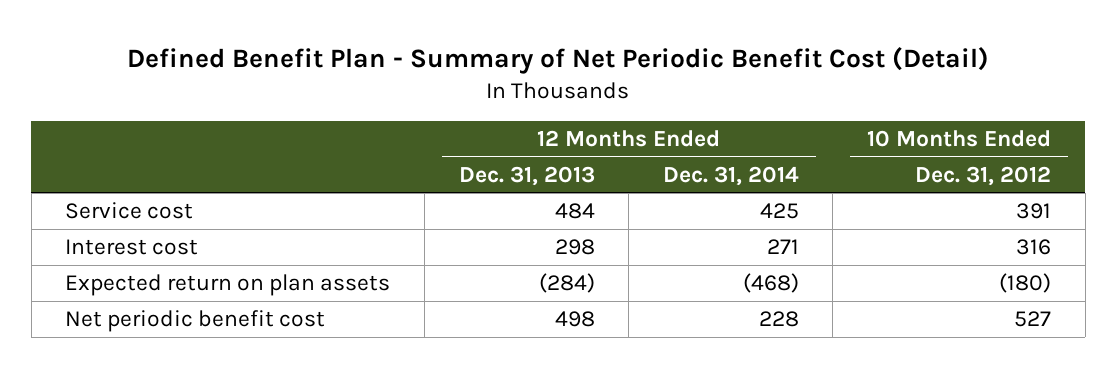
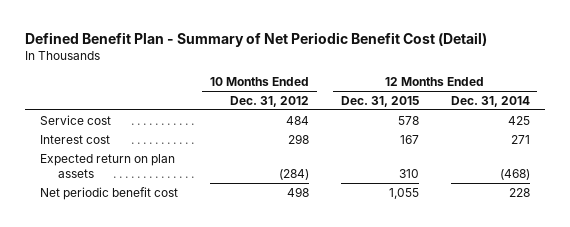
- | 12 Months Ended Dec. 31, 2013 | 12 Months Ended Dec. 31, 2014 | 10 Months Ended Dec. 31, 2012
+ | 10 Months Ended Dec. 31, 2012 | 12 Months Ended Dec. 31, 2015 | 12 Months Ended Dec. 31, 2014
- Service cost | 484 | 425 | 391
- Interest cost | 298 | 271 | 316
- Expected return on plan assets | (284) | (468) | (180)
- Net periodic benefit cost | 498 | 228 | 527
+ Service cost | 484 | 578 | 425
+ Interest cost | 298 | 167 | 271
+ Expected return on plan assets | (284) | 310 | (468)
+ Net periodic benefit cost | 498 | 1,055 | 228

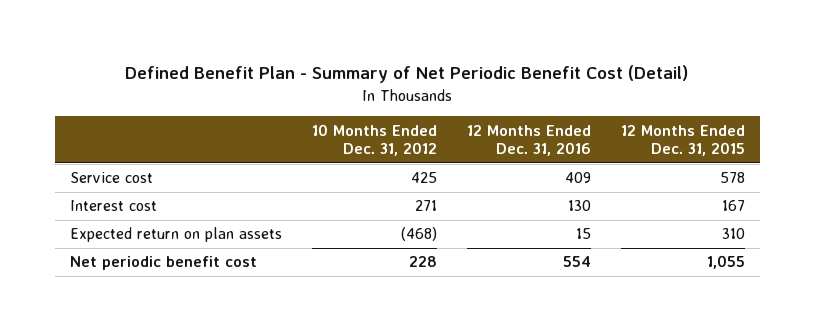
- | 10 Months Ended Dec. 31, 2012 | 12 Months Ended Dec. 31, 2015 | 12 Months Ended Dec. 31, 2014
+ | 10 Months Ended Dec. 31, 2012 | 12 Months Ended Dec. 31, 2016 | 12 Months Ended Dec. 31, 2015
- Service cost | 484 | 578 | 425
- Interest cost | 298 | 167 | 271
- Expected return on plan assets | (284) | 310 | (468)
- Net periodic benefit cost | 498 | 1,055 | 228
+ Service cost | 425 | 409 | 578
+ Interest cost | 271 | 130 | 167
+ Expected return on plan assets | (468) | 15 | 310
+ Net periodic benefit cost | 228 | 554 | 1,055

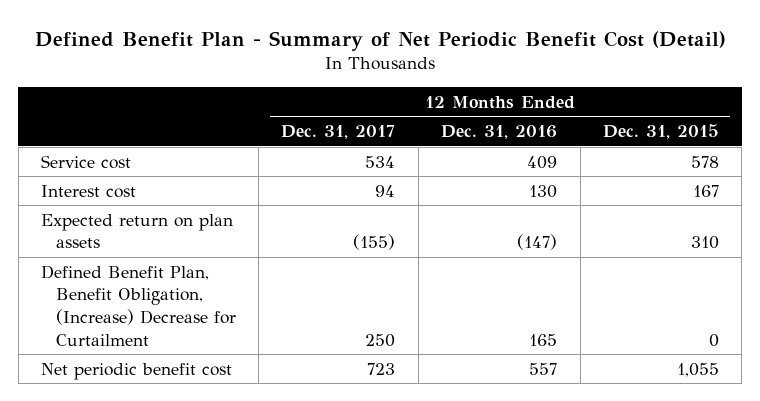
- | 10 Months Ended Dec. 31, 2012 | 12 Months Ended Dec. 31, 2016 | 12 Months Ended Dec. 31, 2015
+ | 12 Months Ended Dec. 31, 2017 | 12 Months Ended Dec. 31, 2016 | 12 Months Ended Dec. 31, 2015
- Expected return on plan assets | (468) | 15 | 310
- Net periodic benefit cost | 228 | 554 | 1,055
+ Expected return on plan assets | (155) | (147) | 310
+ Defined Benefit Plan, Benefit Obligation, (Increase) Decrease for Curtailment | 250 | 165 | 0
+ Net periodic benefit cost | 723 | 557 | 1,055

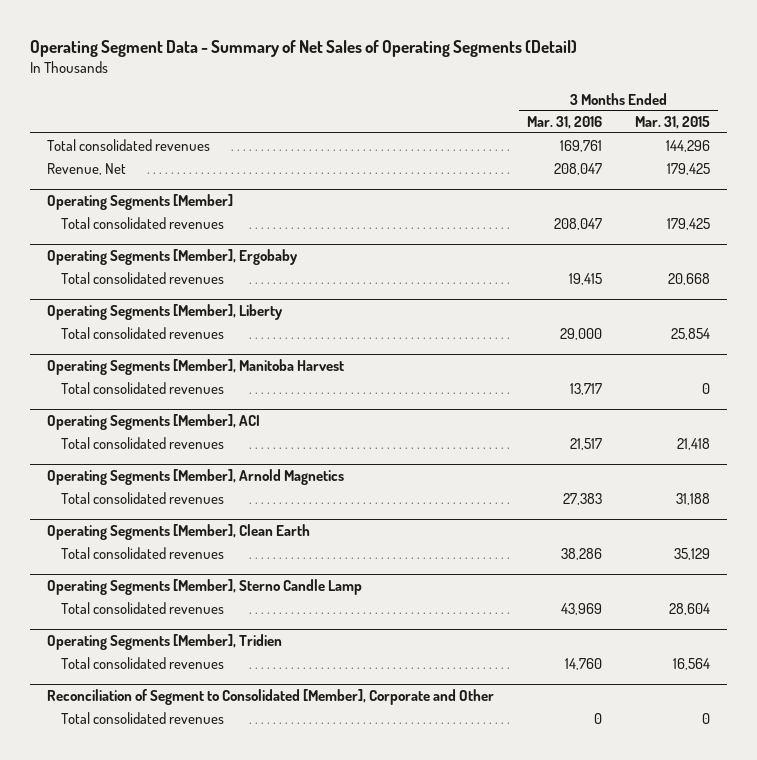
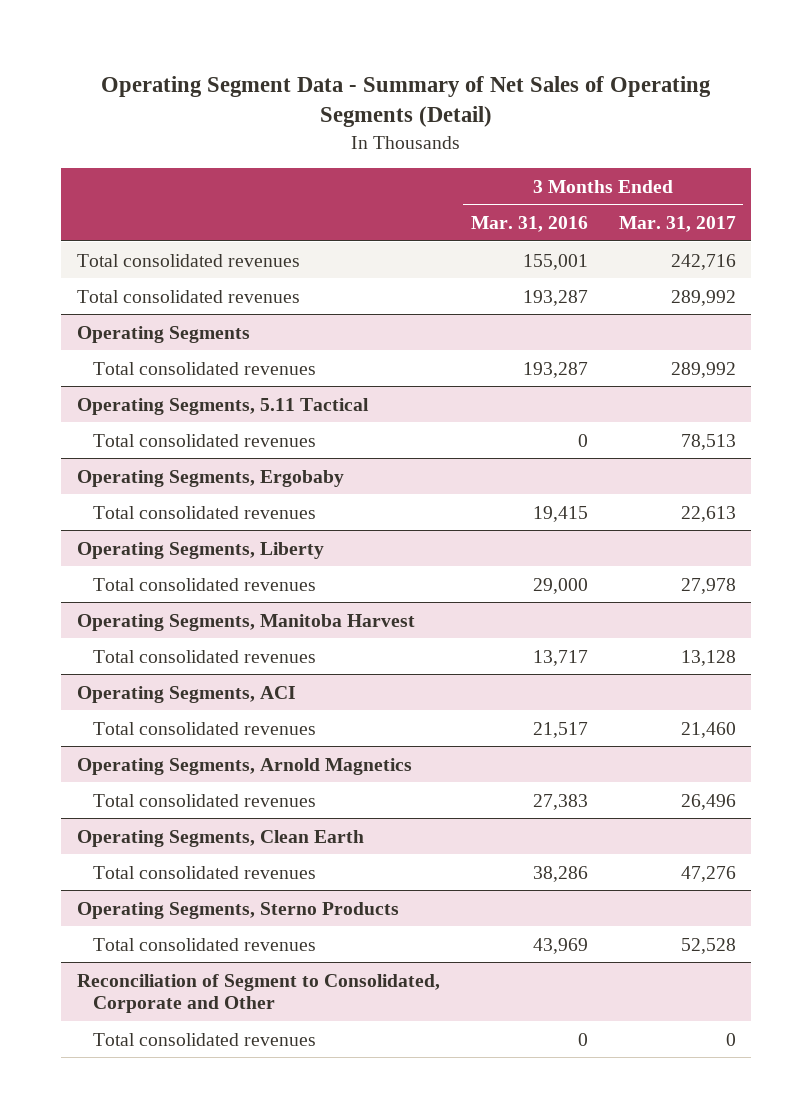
- | 3 Months Ended Mar. 31, 2016 | 3 Months Ended Mar. 31, 2015
+ | 3 Months Ended Mar. 31, 2016 | 3 Months Ended Mar. 31, 2017
- Total consolidated revenues | 169,761 | 144,296
- Revenue, Net | 208,047 | 179,425
- Operating Segments [Member]
- Total consolidated revenues | 208,047 | 179,425
- Operating Segments [Member], Ergobaby
+ Total consolidated revenues | 155,001 | 242,716
+ Total consolidated revenues | 193,287 | 289,992
+ Operating Segments
+ Total consolidated revenues | 193,287 | 289,992
+ Operating Segments, 5.11 Tactical
+ Total consolidated revenues | 0 | 78,513
+ Operating Segments, Ergobaby
- Operating Segments [Member], Liberty
+ Operating Segments, Liberty
- Operating Segments [Member], Manitoba Harvest
+ Operating Segments, Manitoba Harvest
- Operating Segments [Member], ACI
+ Operating Segments, ACI
- Operating Segments [Member], Arnold Magnetics
+ Operating Segments, Arnold Magnetics
- Operating Segments [Member], Clean Earth
+ Operating Segments, Clean Earth
- Operating Segments [Member], Sterno Candle Lamp
+ Operating Segments, Sterno Products
- Operating Segments [Member], Tridien
- Total consolidated revenues | 14,760 | 16,564
- Reconciliation of Segment to Consolidated [Member], Corporate and Other
+ Reconciliation of Segment to Consolidated, Corporate and Other

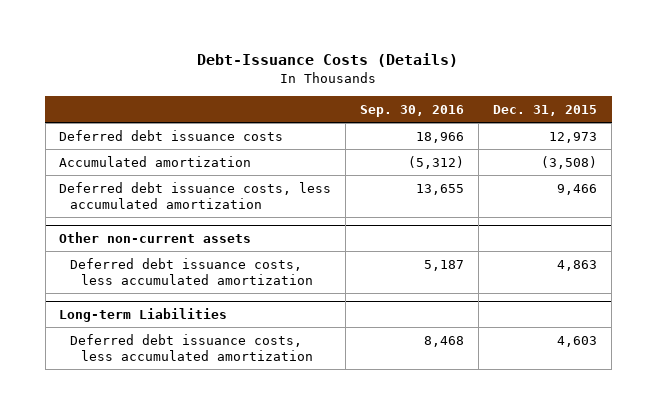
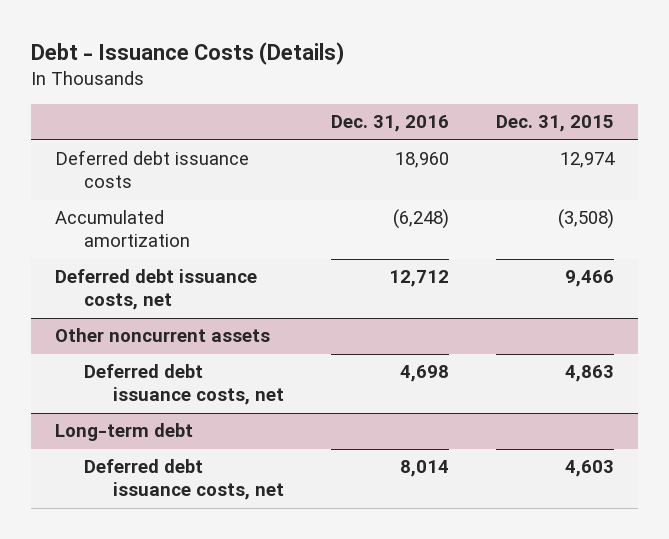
- Debt-Issuance Costs (Details)
+ Debt - Issuance Costs (Details)
- | Sep. 30, 2016 | Dec. 31, 2015
+ | Dec. 31, 2016 | Dec. 31, 2015
- Deferred debt issuance costs | 18,966 | 12,973
+ Deferred debt issuance costs | 18,960 | 12,974
- Deferred debt issuance costs, less accumulated amortization | 13,655 | 9,466
- Other non-current assets
- Deferred debt issuance costs, less accumulated amortization | 5,187 | 4,863
- Long-term Liabilities
- Deferred debt issuance costs, less accumulated amortization | 8,468 | 4,603
+ Deferred debt issuance costs, net | 12,712 | 9,466
+ Other noncurrent assets
+ Deferred debt issuance costs, net | 4,698 | 4,863
+ Long-term debt
+ Deferred debt issuance costs, net | 8,014 | 4,603

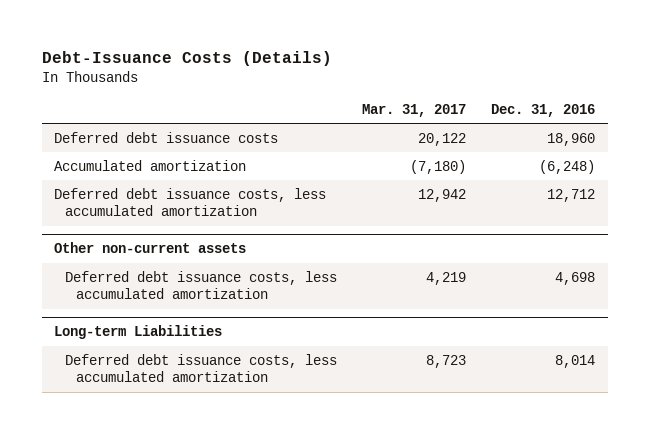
- Debt - Issuance Costs (Details)
+ Debt-Issuance Costs (Details)
- | Dec. 31, 2016 | Dec. 31, 2015
+ | Mar. 31, 2017 | Dec. 31, 2016
- Deferred debt issuance costs, net | 12,712 | 9,466
- Other noncurrent assets
- Deferred debt issuance costs, net | 4,698 | 4,863
- Long-term debt
- Deferred debt issuance costs, net | 8,014 | 4,603
+ Deferred debt issuance costs, less accumulated amortization | 12,942 | 12,712
+ Other non-current assets
+ Deferred debt issuance costs, less accumulated amortization | 4,219 | 4,698
+ Long-term Liabilities
+ Deferred debt issuance costs, less accumulated amortization | 8,723 | 8,014

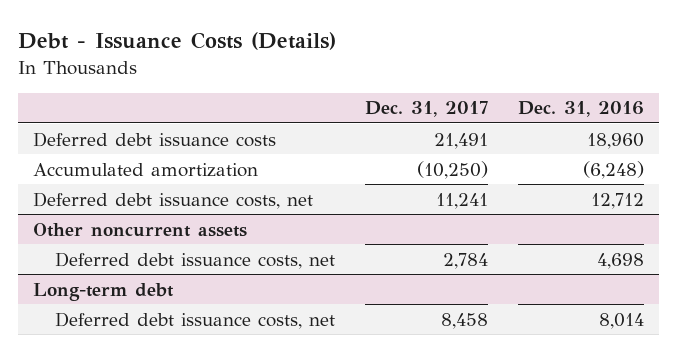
- Debt-Issuance Costs (Details)
+ Debt - Issuance Costs (Details)
- | Mar. 31, 2017 | Dec. 31, 2016
+ | Dec. 31, 2017 | Dec. 31, 2016
- Deferred debt issuance costs, less accumulated amortization | 12,942 | 12,712
- Other non-current assets
- Deferred debt issuance costs, less accumulated amortization | 4,219 | 4,698
- Long-term Liabilities
- Deferred debt issuance costs, less accumulated amortization | 8,723 | 8,014
+ Deferred debt issuance costs, net | 11,241 | 12,712
+ Other noncurrent assets
+ Deferred debt issuance costs, net | 2,784 | 4,698
+ Long-term debt
+ Deferred debt issuance costs, net | 8,458 | 8,014

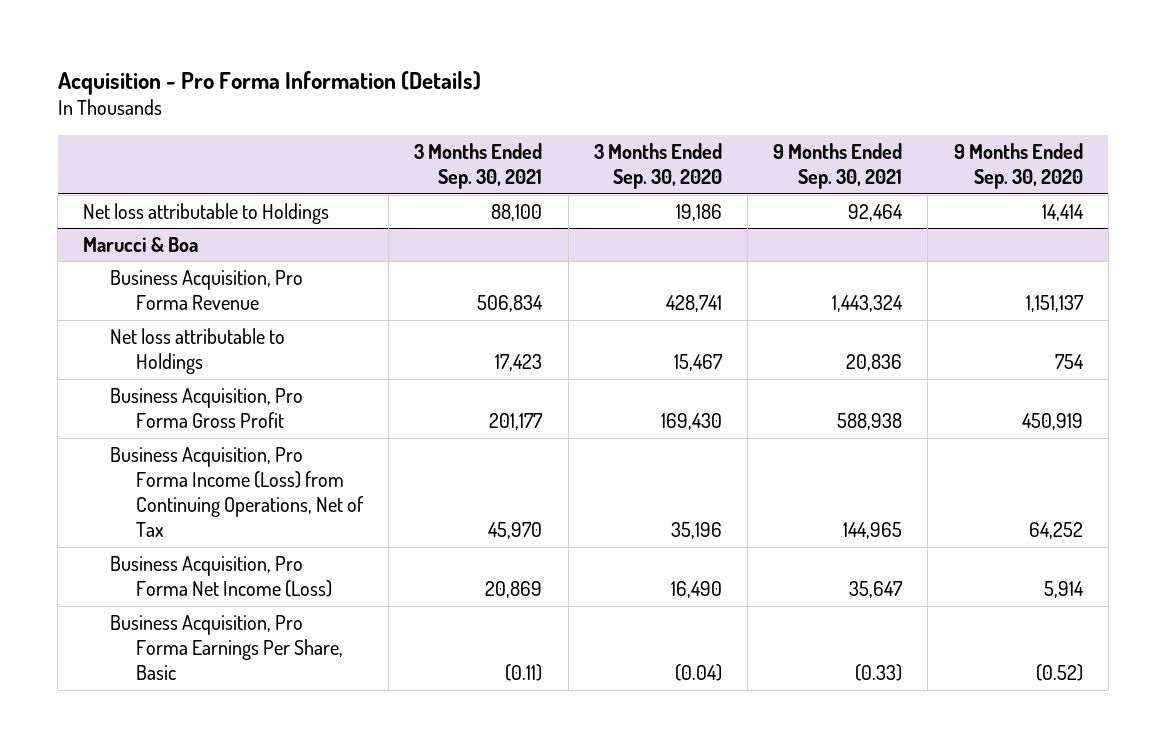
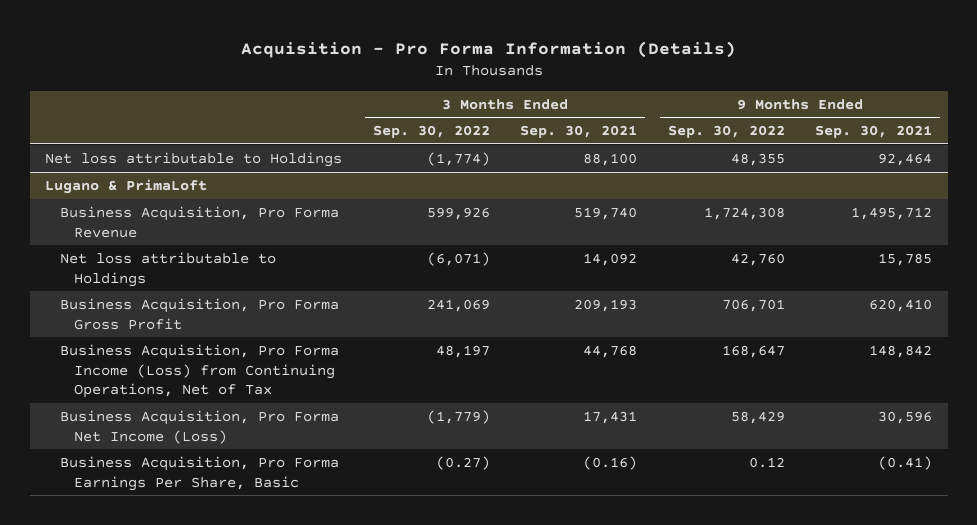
- | 3 Months Ended Sep. 30, 2021 | 3 Months Ended Sep. 30, 2020 | 9 Months Ended Sep. 30, 2021 | 9 Months Ended Sep. 30, 2020
+ | 3 Months Ended Sep. 30, 2022 | 3 Months Ended Sep. 30, 2021 | 9 Months Ended Sep. 30, 2022 | 9 Months Ended Sep. 30, 2021
- Marucci & Boa
- Business Acquisition, Pro Forma Revenue | 506,834 | 428,741 | 1,443,324 | 1,151,137
- Net loss attributable to Holdings | 17,423 | 15,467 | 20,836 | 754
- Business Acquisition, Pro Forma Gross Profit | 201,177 | 169,430 | 588,938 | 450,919
- Business Acquisition, Pro Forma Income (Loss) from Continuing Operations, Net of Tax | 45,970 | 35,196 | 144,965 | 64,252
- Business Acquisition, Pro Forma Net Income (Loss) | 20,869 | 16,490 | 35,647 | 5,914
- Business Acquisition, Pro Forma Earnings Per Share, Basic | (0.11) | (0.04) | (0.33) | (0.52)
+ Lugano & PrimaLoft
+ Business Acquisition, Pro Forma Revenue | 599,926 | 519,740 | 1,724,308 | 1,495,712
+ Net loss attributable to Holdings | (6,071) | 14,092 | 42,760 | 15,785
+ Business Acquisition, Pro Forma Gross Profit | 241,069 | 209,193 | 706,701 | 620,410
+ Business Acquisition, Pro Forma Income (Loss) from Continuing Operations, Net of Tax | 48,197 | 44,768 | 168,647 | 148,842
+ Business Acquisition, Pro Forma Net Income (Loss) | (1,779) | 17,431 | 58,429 | 30,596
+ Business Acquisition, Pro Forma Earnings Per Share, Basic | (0.27) | (0.16) | 0.12 | (0.41)

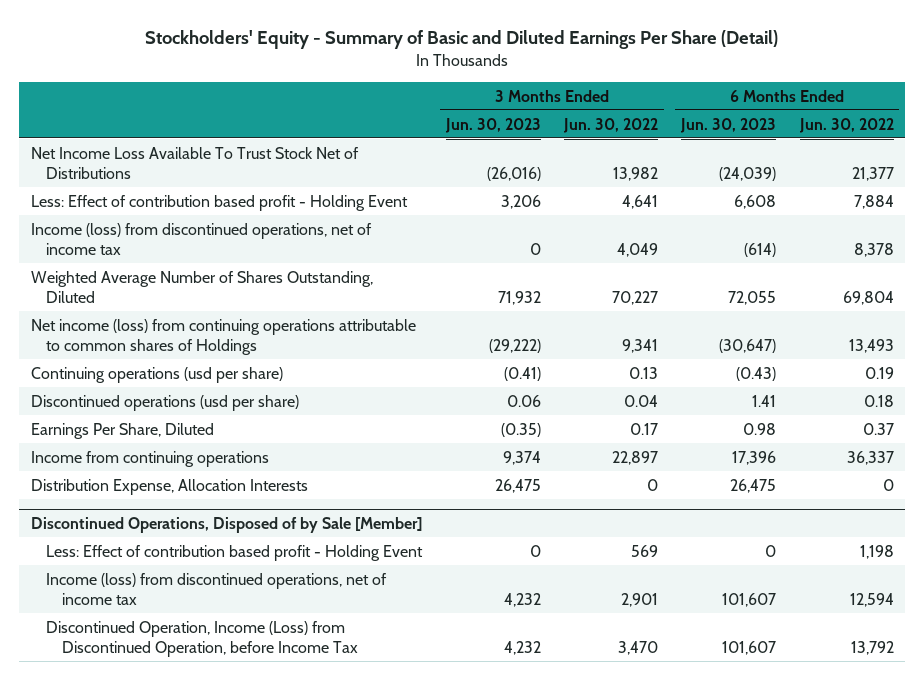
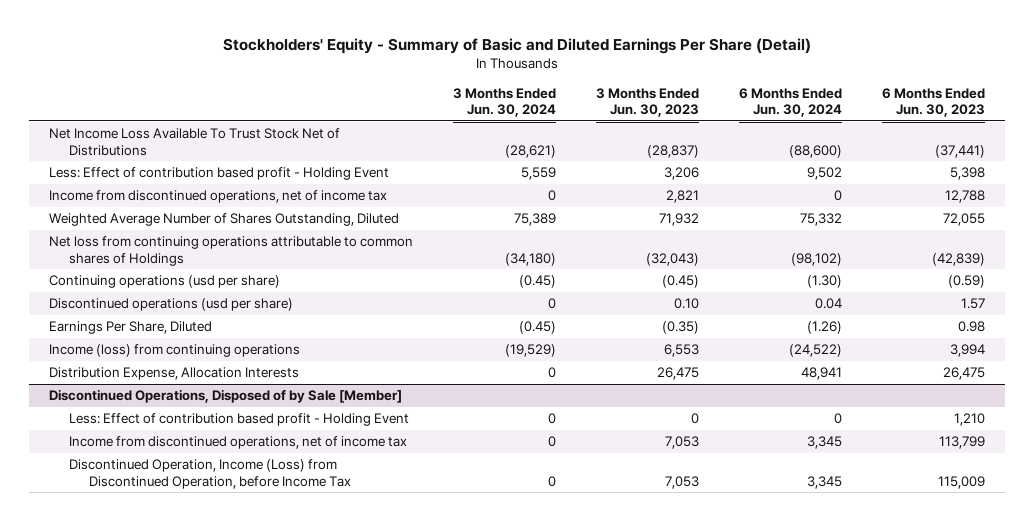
- | 3 Months Ended Jun. 30, 2023 | 3 Months Ended Jun. 30, 2022 | 6 Months Ended Jun. 30, 2023 | 6 Months Ended Jun. 30, 2022
+ | 3 Months Ended Jun. 30, 2024 | 3 Months Ended Jun. 30, 2023 | 6 Months Ended Jun. 30, 2024 | 6 Months Ended Jun. 30, 2023
- Net Income Loss Available To Trust Stock Net of Distributions | (26,016) | 13,982 | (24,039) | 21,377
- Less: Effect of contribution based profit - Holding Event | 3,206 | 4,641 | 6,608 | 7,884
- Income (loss) from discontinued operations, net of income tax | 0 | 4,049 | (614) | 8,378
+ Net Income Loss Available To Trust Stock Net of Distributions | (28,621) | (28,837) | (88,600) | (37,441)
+ Less: Effect of contribution based profit - Holding Event | 5,559 | 3,206 | 9,502 | 5,398
+ Income from discontinued operations, net of income tax | 0 | 2,821 | 0 | 12,788
- Net income (loss) from continuing operations attributable to common shares of Holdings | (29,222) | 9,341 | (30,647) | 13,493
- Continuing operations (usd per share) | (0.41) | 0.13 | (0.43) | 0.19
- Discontinued operations (usd per share) | 0.06 | 0.04 | 1.41 | 0.18
+ Net loss from continuing operations attributable to common shares of Holdings | (34,180) | (32,043) | (98,102) | (42,839)
+ Continuing operations (usd per share) | (0.45) | (0.45) | (1.30) | (0.59)
+ Discontinued operations (usd per share) | 0 | 0.10 | 0.04 | 1.57
- Income from continuing operations | 9,374 | 22,897 | 17,396 | 36,337
+ Income (loss) from continuing operations | (19,529) | 6,553 | (24,522) | 3,994
@ Discontinued Operations, Disposed of by Sale [Member]
- Less: Effect of contribution based profit - Holding Event | 0 | 569 | 0 | 1,198
- Income (loss) from discontinued operations, net of income tax | 4,232 | 2,901 | 101,607 | 12,594
- Discontinued Operation, Income (Loss) from Discontinued Operation, before Income Tax | 4,232 | 3,470 | 101,607 | 13,792
+ Less: Effect of contribution based profit - Holding Event | 0 | 0 | 0 | 1,210
+ Income from discontinued operations, net of income tax | 0 | 7,053 | 3,345 | 113,799
+ Discontinued Operation, Income (Loss) from Discontinued Operation, before Income Tax | 0 | 7,053 | 3,345 | 115,009

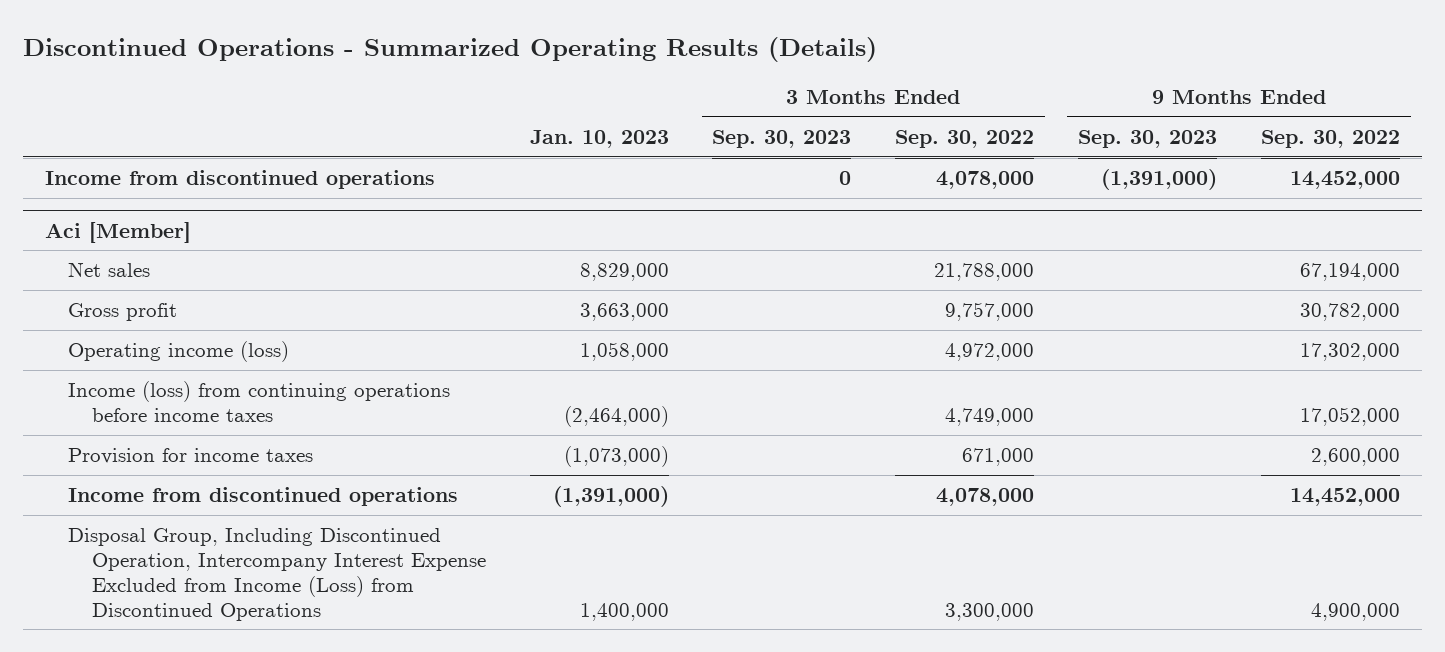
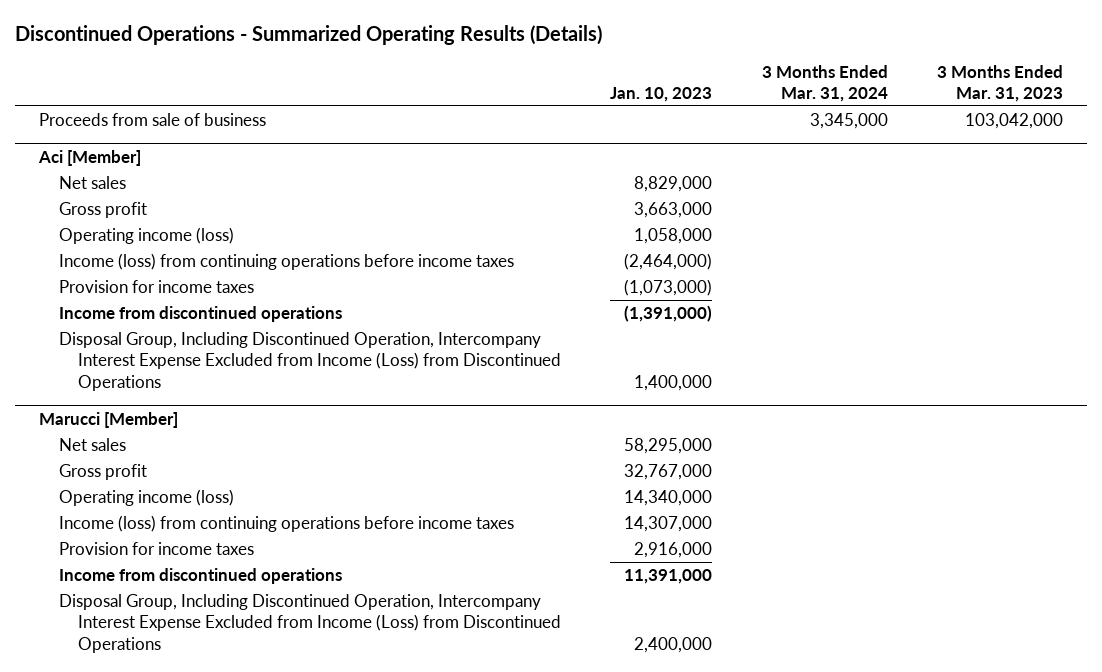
- | Jan. 10, 2023 | 3 Months Ended Sep. 30, 2023 | 3 Months Ended Sep. 30, 2022 | 9 Months Ended Sep. 30, 2023 | 9 Months Ended Sep. 30, 2022
+ | Jan. 10, 2023 | 3 Months Ended Mar. 31, 2024 | 3 Months Ended Mar. 31, 2023
- Income from discontinued operations | | 0 | 4,078,000 | (1,391,000) | 14,452,000
+ Proceeds from sale of business | | 3,345,000 | 103,042,000
+ Marucci [Member]
+ Net sales | 58,295,000 | |
+ Gross profit | 32,767,000 | |
+ Operating income (loss) | 14,340,000 | |
+ Income (loss) from continuing operations before income taxes | 14,307,000 | |
+ Provision for income taxes | 2,916,000 | |
+ Income from discontinued operations | 11,391,000 | |
+ Disposal Group, Including Discontinued Operation, Intercompany Interest Expense Excluded from Income (Loss) from Discontinued Operations | 2,400,000 | |

